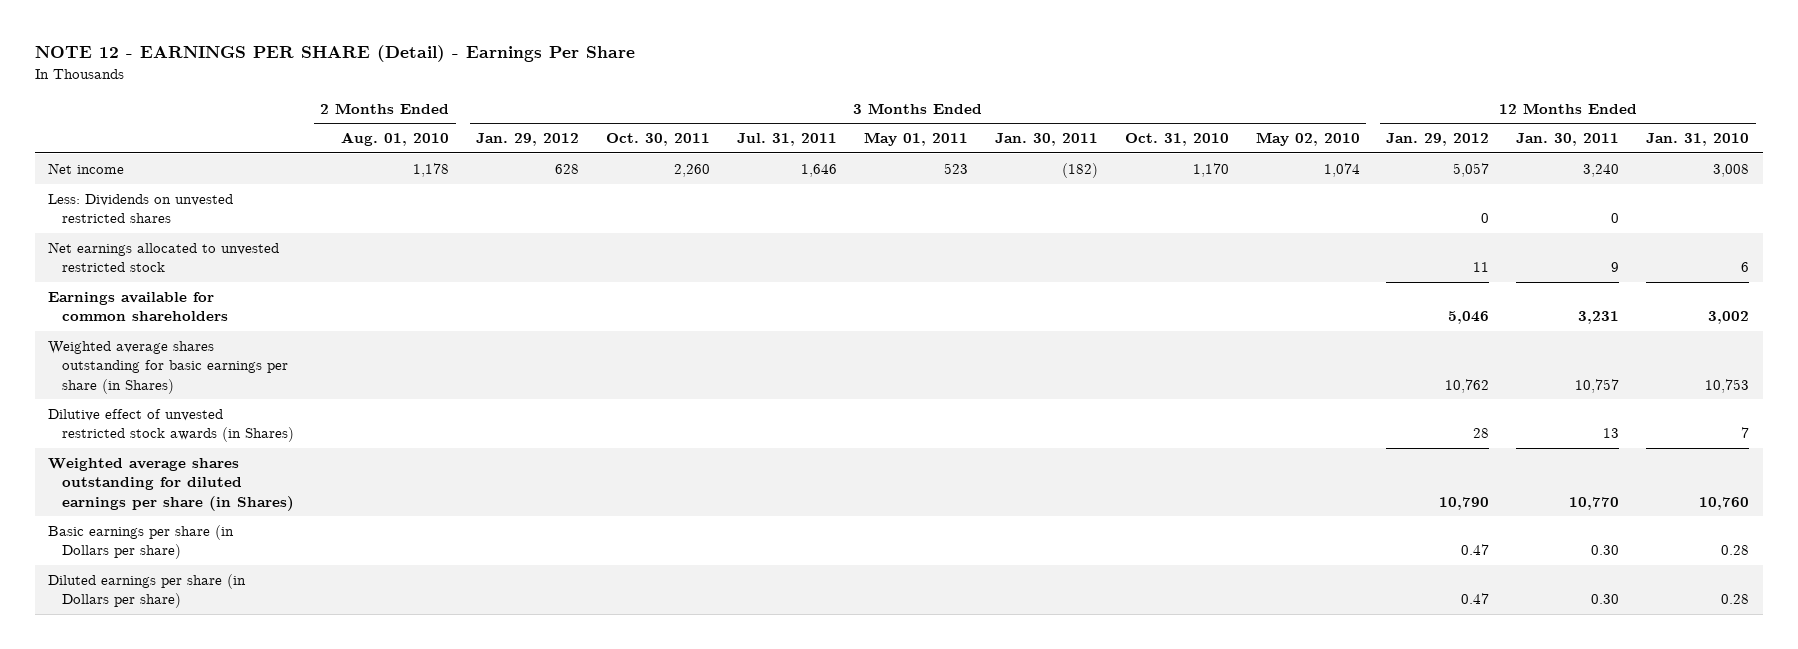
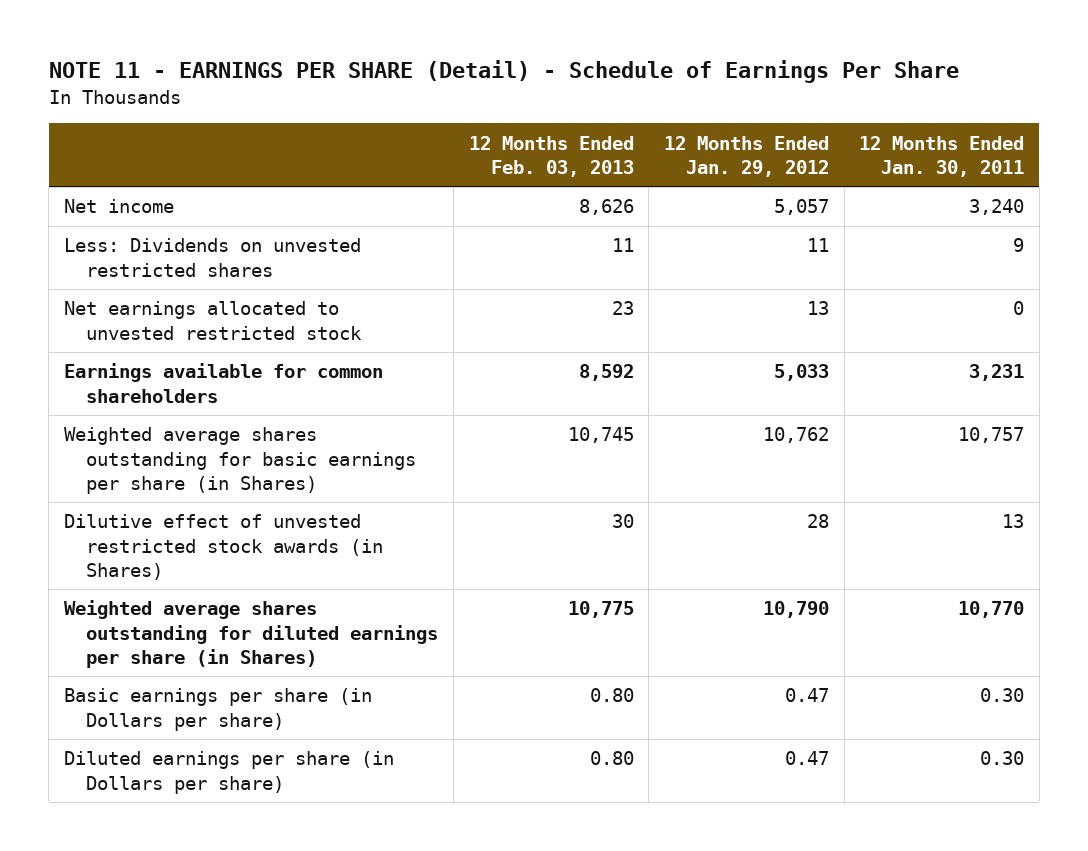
- NOTE 12 - EARNINGS PER SHARE (Detail) - Earnings Per Share
+ NOTE 11 - EARNINGS PER SHARE (Detail) - Schedule of Earnings Per Share
- | 2 Months Ended Aug. 01, 2010 | 3 Months Ended Jan. 29, 2012 | 3 Months Ended Oct. 30, 2011 | 3 Months Ended Jul. 31, 2011 | 3 Months Ended May 01, 2011 | 3 Months Ended Jan. 30, 2011 | 3 Months Ended Oct. 31, 2010 | 3 Months Ended May 02, 2010 | 12 Months Ended Jan. 29, 2012 | 12 Months Ended Jan. 30, 2011 | 12 Months Ended Jan. 31, 2010
+ | 12 Months Ended Feb. 03, 2013 | 12 Months Ended Jan. 29, 2012 | 12 Months Ended Jan. 30, 2011
- Less: Dividends on unvested restricted shares | | | | | | | | | 0 | 0 |
- Net earnings allocated to unvested restricted stock | | | | | | | | | 11 | 9 | 6
- Earnings available for common shareholders | | | | | | | | | 5,046 | 3,231 | 3,002
+ Less: Dividends on unvested restricted shares | 11 | 11 | 9
+ Net earnings allocated to unvested restricted stock | 23 | 13 | 0
+ Earnings available for common shareholders | 8,592 | 5,033 | 3,231

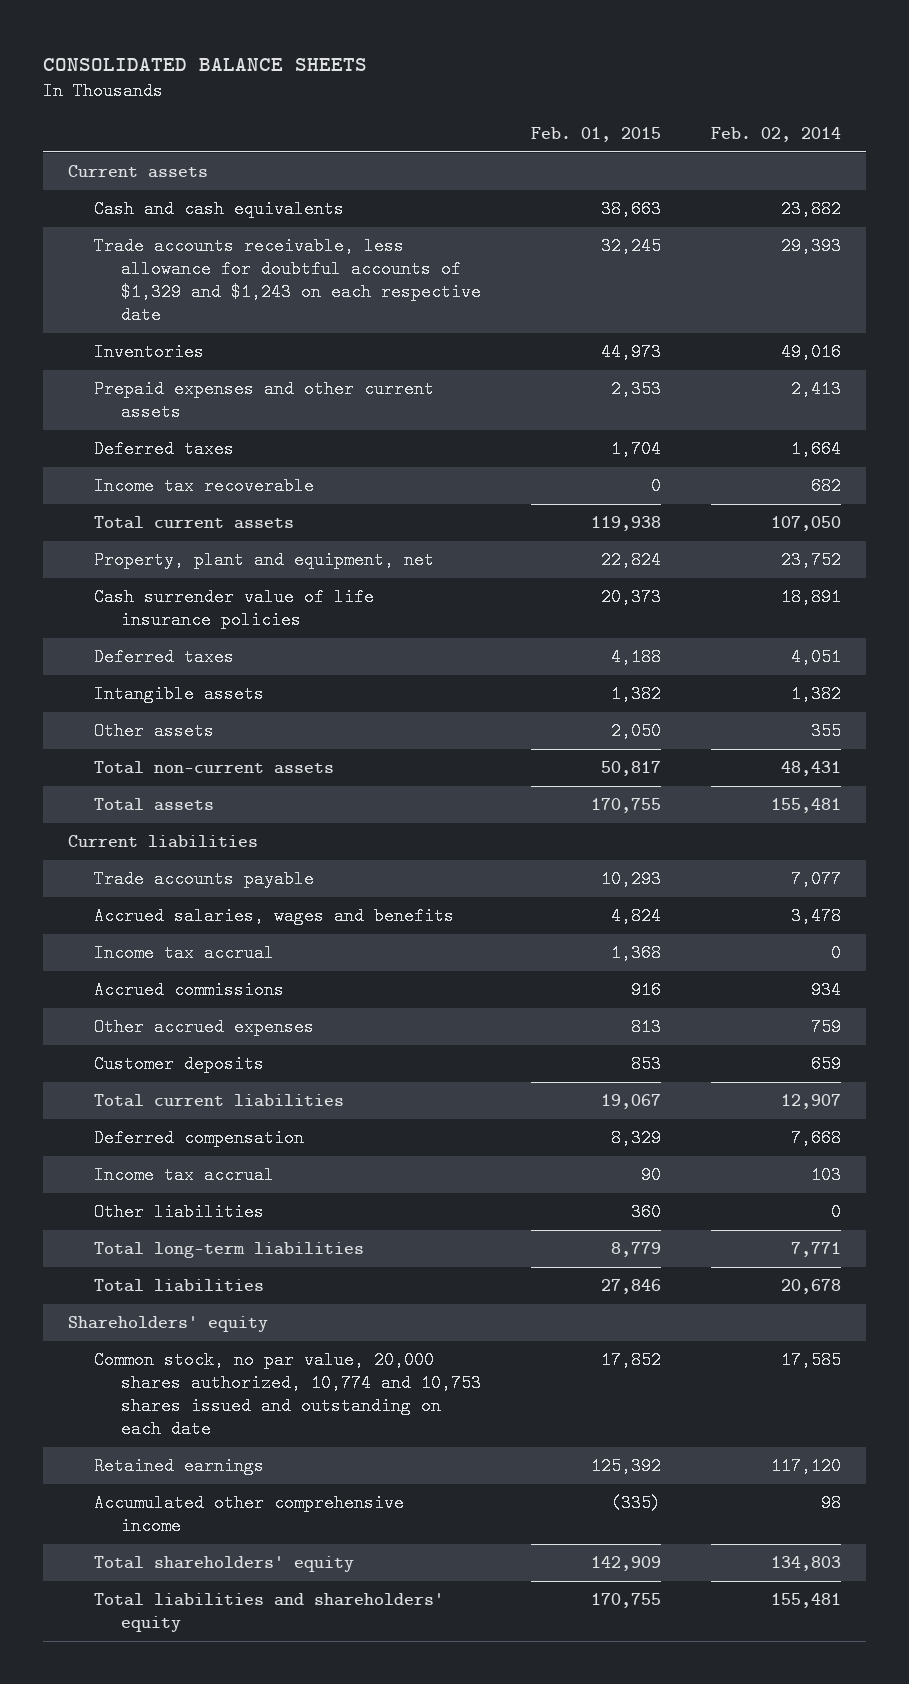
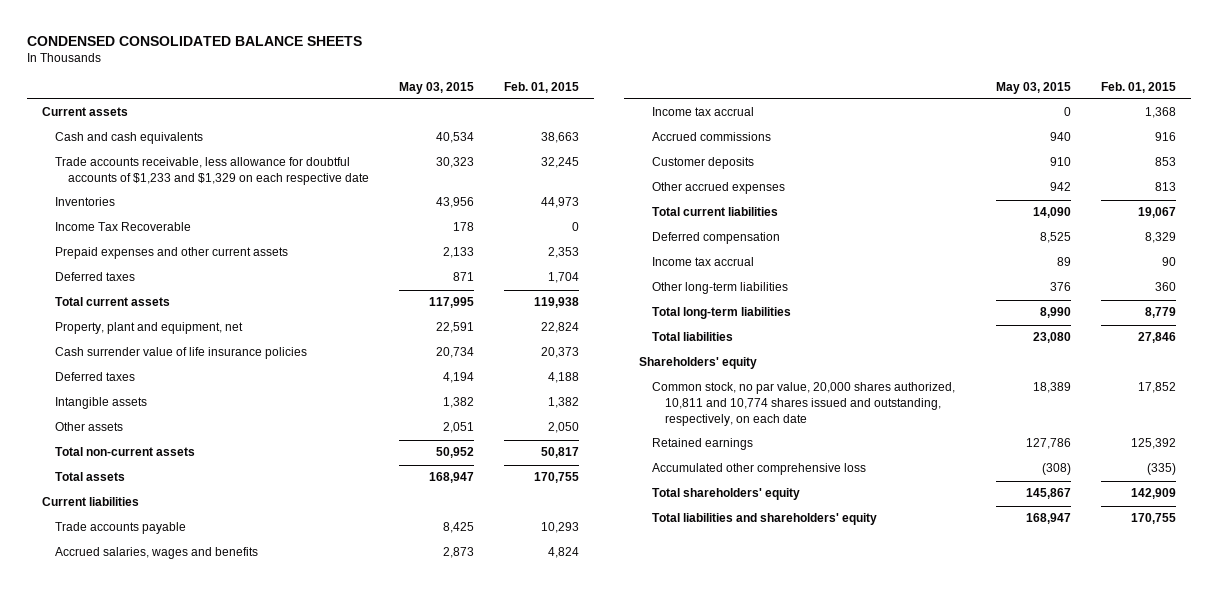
- CONSOLIDATED BALANCE SHEETS
+ CONDENSED CONSOLIDATED BALANCE SHEETS
- | Feb. 01, 2015 | Feb. 02, 2014
+ | May 03, 2015 | Feb. 01, 2015
- Trade accounts receivable, less allowance for doubtful accounts of $1,329 and $1,243 on each respective date | 32,245 | 29,393
+ Trade accounts receivable, less allowance for doubtful accounts of $1,233 and $1,329 on each respective date | 30,323 | 32,245
+ Income Tax Recoverable | 178 | 0
- Income tax recoverable | 0 | 682
moved down: Other accrued expenses | 942 | 813
- Other liabilities | 360 | 0
+ Other long-term liabilities | 376 | 360
- Common stock, no par value, 20,000 shares authorized, 10,774 and 10,753 shares issued and outstanding on each date | 17,852 | 17,585
+ Common stock, no par value, 20,000 shares authorized, 10,811 and 10,774 shares issued and outstanding, respectively, on each date | 18,389 | 17,852
- Accumulated other comprehensive income | (335) | 98
+ Accumulated other comprehensive loss | (308) | (335)

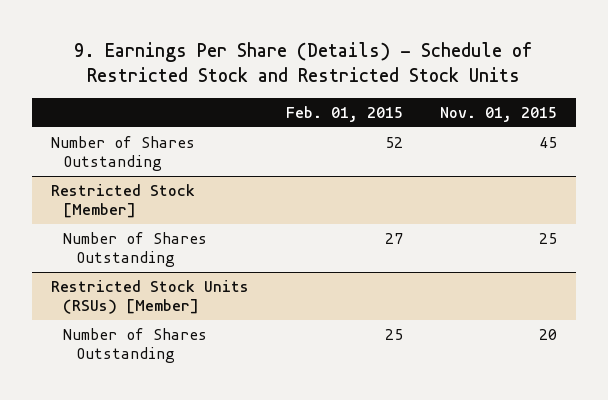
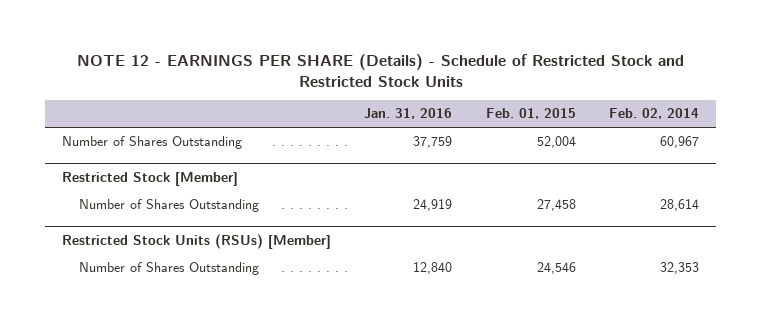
- 9. Earnings Per Share (Details) - Schedule of Restricted Stock and Restricted Stock Units
+ NOTE 12 - EARNINGS PER SHARE (Details) - Schedule of Restricted Stock and Restricted Stock Units
- | Feb. 01, 2015 | Nov. 01, 2015
+ | Jan. 31, 2016 | Feb. 01, 2015 | Feb. 02, 2014
- Number of Shares Outstanding | 52 | 45
+ Number of Shares Outstanding | 37,759 | 52,004 | 60,967
@ Restricted Stock [Member]
- Number of Shares Outstanding | 27 | 25
+ Number of Shares Outstanding | 24,919 | 27,458 | 28,614
@ Restricted Stock Units (RSUs) [Member]
- Number of Shares Outstanding | 25 | 20
+ Number of Shares Outstanding | 12,840 | 24,546 | 32,353

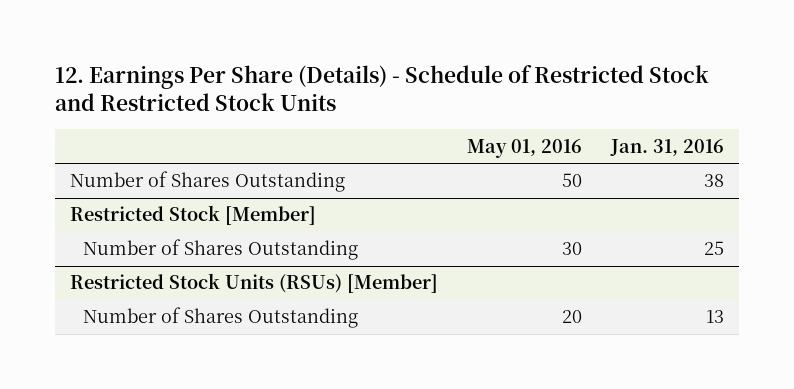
- NOTE 12 - EARNINGS PER SHARE (Details) - Schedule of Restricted Stock and Restricted Stock Units
+ 12. Earnings Per Share (Details) - Schedule of Restricted Stock and Restricted Stock Units
- | Jan. 31, 2016 | Feb. 01, 2015 | Feb. 02, 2014
+ | May 01, 2016 | Jan. 31, 2016
- Number of Shares Outstanding | 37,759 | 52,004 | 60,967
+ Number of Shares Outstanding | 50 | 38
@ Restricted Stock [Member]
- Number of Shares Outstanding | 24,919 | 27,458 | 28,614
+ Number of Shares Outstanding | 30 | 25
@ Restricted Stock Units (RSUs) [Member]
- Number of Shares Outstanding | 12,840 | 24,546 | 32,353
+ Number of Shares Outstanding | 20 | 13

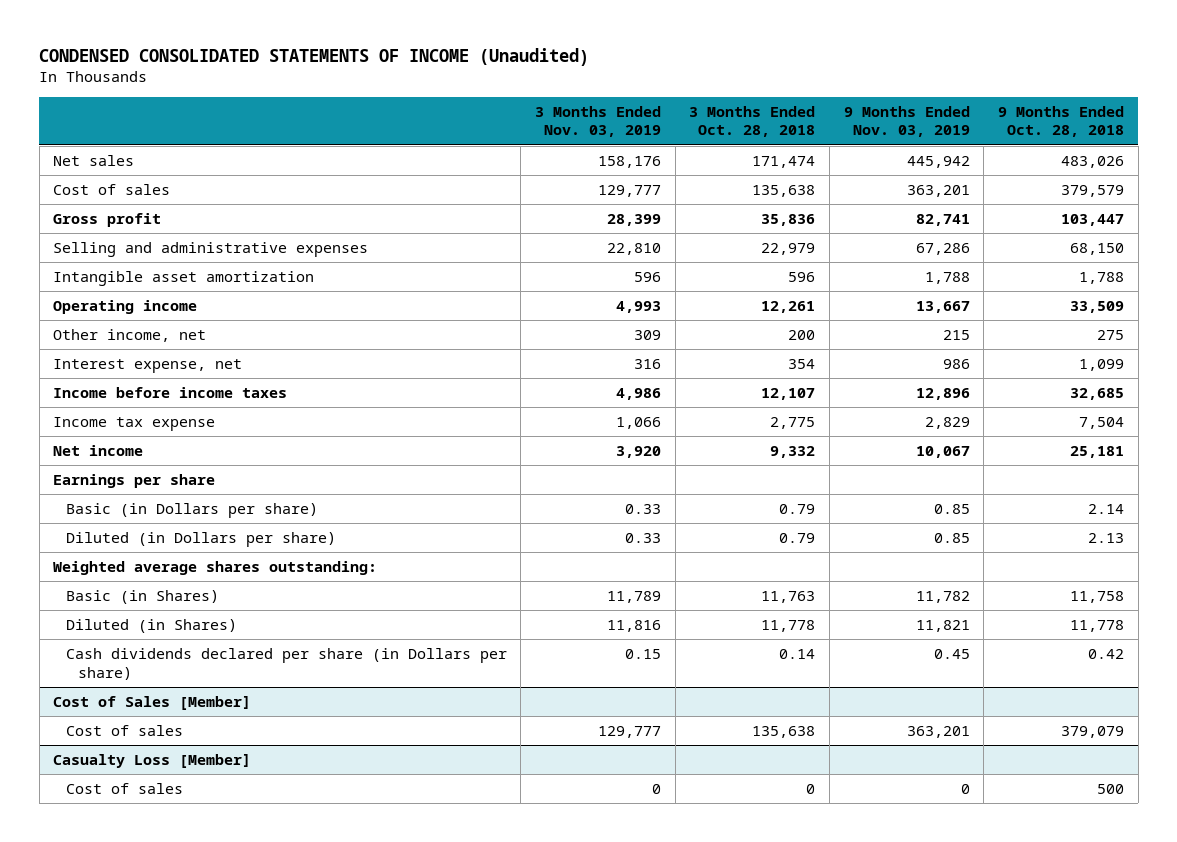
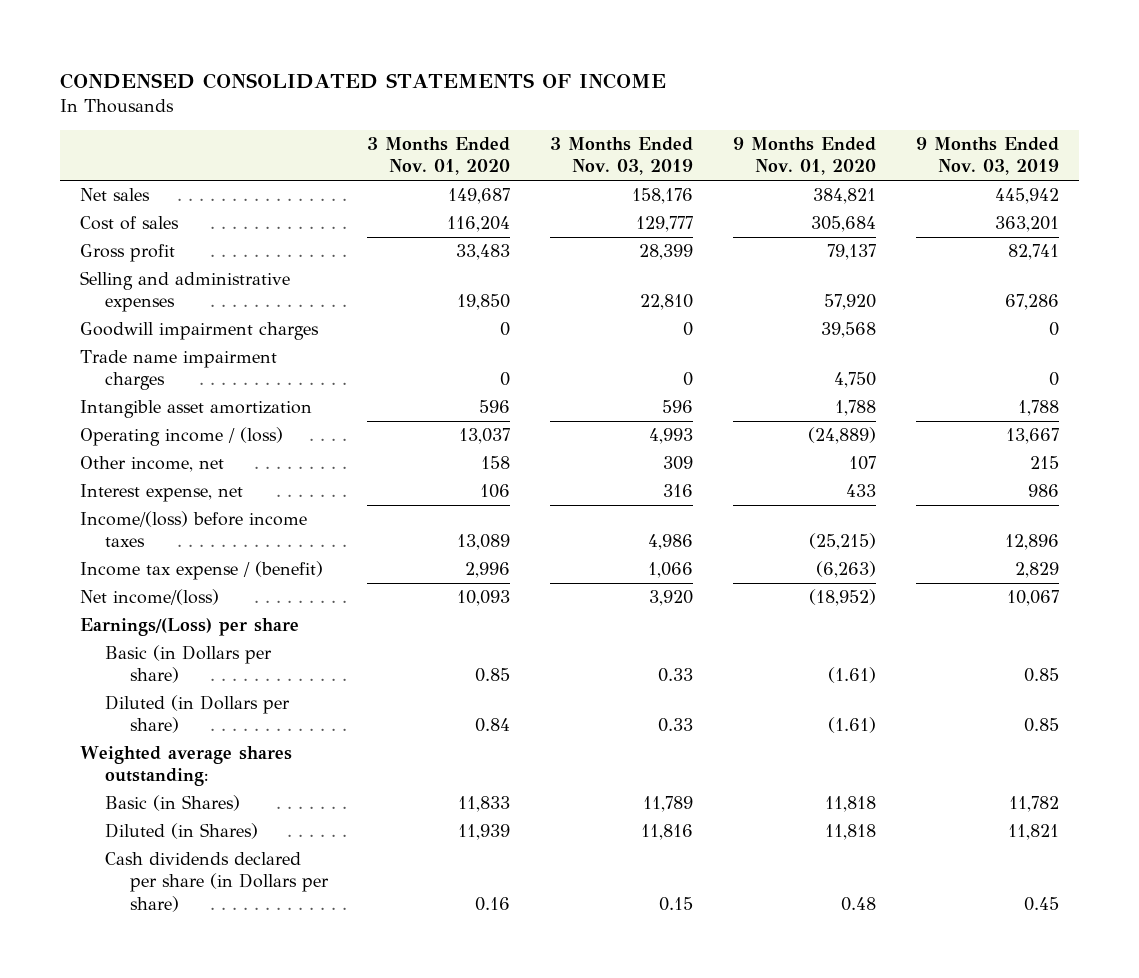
- CONDENSED CONSOLIDATED STATEMENTS OF INCOME (Unaudited)
+ CONDENSED CONSOLIDATED STATEMENTS OF INCOME
- | 3 Months Ended Nov. 03, 2019 | 3 Months Ended Oct. 28, 2018 | 9 Months Ended Nov. 03, 2019 | 9 Months Ended Oct. 28, 2018
+ | 3 Months Ended Nov. 01, 2020 | 3 Months Ended Nov. 03, 2019 | 9 Months Ended Nov. 01, 2020 | 9 Months Ended Nov. 03, 2019
+ Goodwill impairment charges | 0 | 0 | 39,568 | 0
+ Trade name impairment charges | 0 | 0 | 4,750 | 0
- Operating income | 4,993 | 12,261 | 13,667 | 33,509
+ Operating income / (loss) | 13,037 | 4,993 | (24,889) | 13,667
- Income before income taxes | 4,986 | 12,107 | 12,896 | 32,685
- Income tax expense | 1,066 | 2,775 | 2,829 | 7,504
- Net income | 3,920 | 9,332 | 10,067 | 25,181
- Earnings per share
+ Income/(loss) before income taxes | 13,089 | 4,986 | (25,215) | 12,896
+ Income tax expense / (benefit) | 2,996 | 1,066 | (6,263) | 2,829
+ Net income/(loss) | 10,093 | 3,920 | (18,952) | 10,067
+ Earnings/(Loss) per share
- Cost of Sales [Member]
- Cost of sales | 129,777 | 135,638 | 363,201 | 379,079
- Casualty Loss [Member]
- Cost of sales | 0 | 0 | 0 | 500

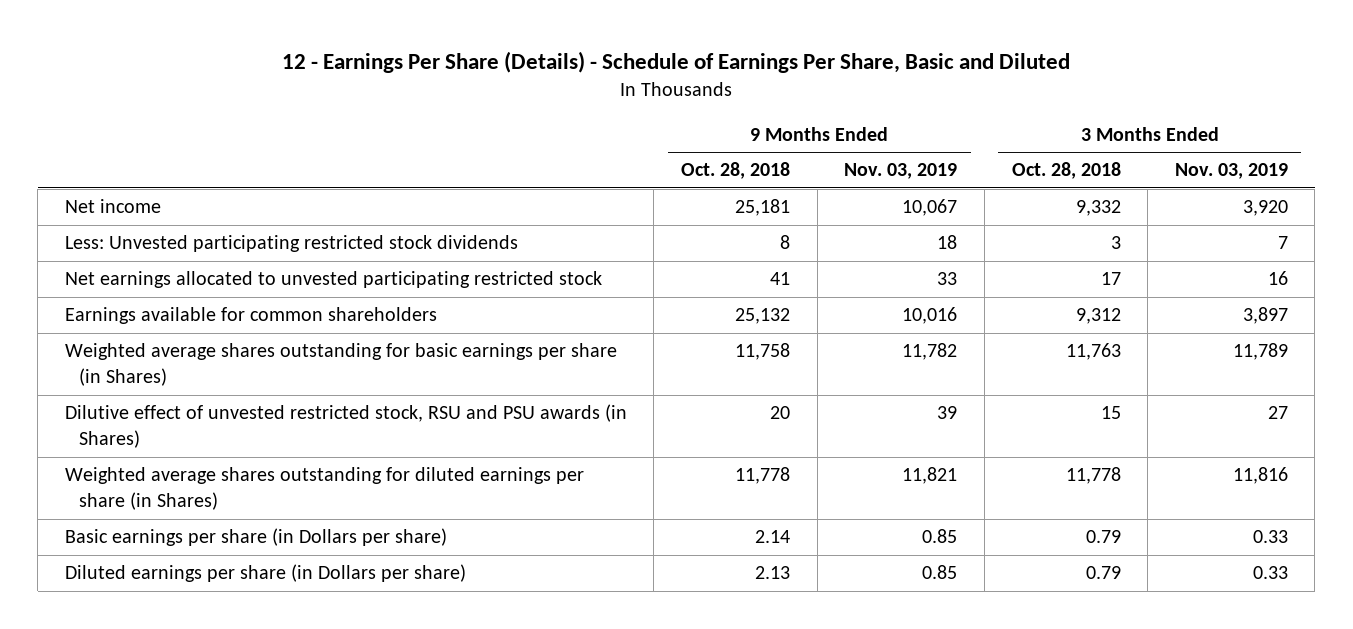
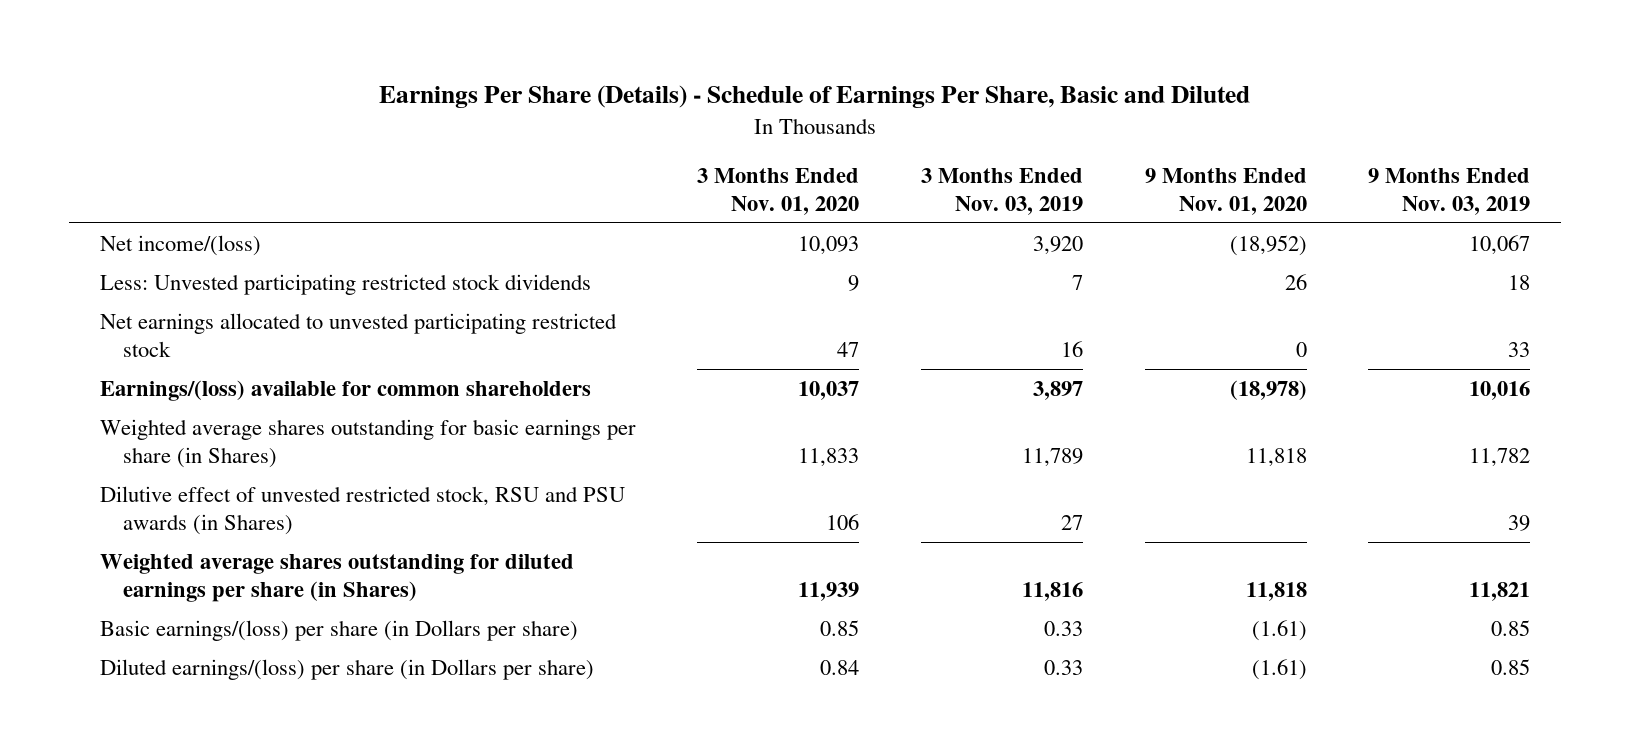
- 12 - Earnings Per Share (Details) - Schedule of Earnings Per Share, Basic and Diluted
+ Earnings Per Share (Details) - Schedule of Earnings Per Share, Basic and Diluted
- | 9 Months Ended Oct. 28, 2018 | 9 Months Ended Nov. 03, 2019 | 3 Months Ended Oct. 28, 2018 | 3 Months Ended Nov. 03, 2019
+ | 3 Months Ended Nov. 01, 2020 | 3 Months Ended Nov. 03, 2019 | 9 Months Ended Nov. 01, 2020 | 9 Months Ended Nov. 03, 2019
- Net income | 25,181 | 10,067 | 9,332 | 3,920
+ Net income/(loss) | 10,093 | 3,920 | (18,952) | 10,067
- Earnings available for common shareholders | 25,132 | 10,016 | 9,312 | 3,897
+ Earnings/(loss) available for common shareholders | 10,037 | 3,897 | (18,978) | 10,016
- Basic earnings per share (in Dollars per share) | 2.14 | 0.85 | 0.79 | 0.33
- Diluted earnings per share (in Dollars per share) | 2.13 | 0.85 | 0.79 | 0.33
+ Basic earnings/(loss) per share (in Dollars per share) | 0.85 | 0.33 | (1.61) | 0.85
+ Diluted earnings/(loss) per share (in Dollars per share) | 0.84 | 0.33 | (1.61) | 0.85

